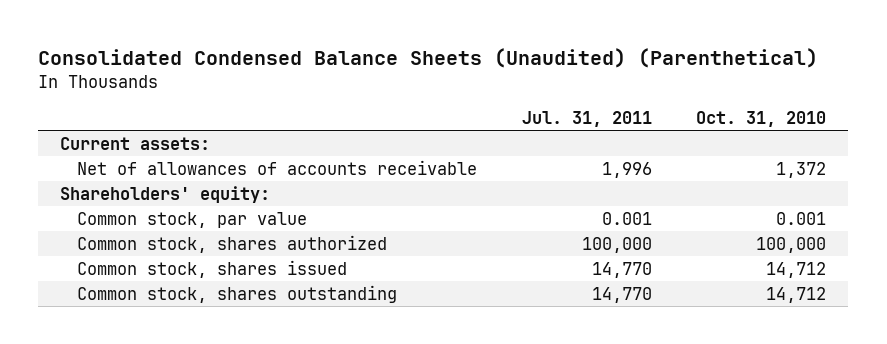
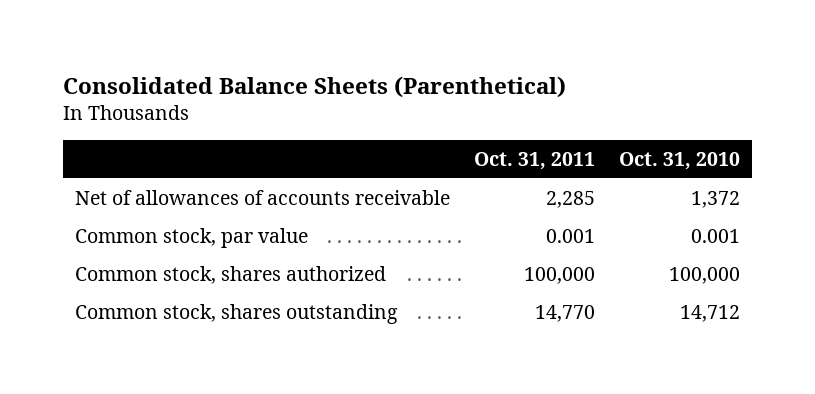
- Consolidated Condensed Balance Sheets (Unaudited) (Parenthetical)
+ Consolidated Balance Sheets (Parenthetical)
- | Jul. 31, 2011 | Oct. 31, 2010
+ | Oct. 31, 2011 | Oct. 31, 2010
- Current assets:
- Shareholders' equity:
- Common stock, shares issued | 14,770 | 14,712

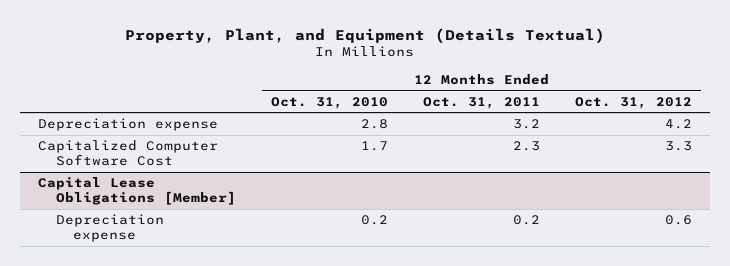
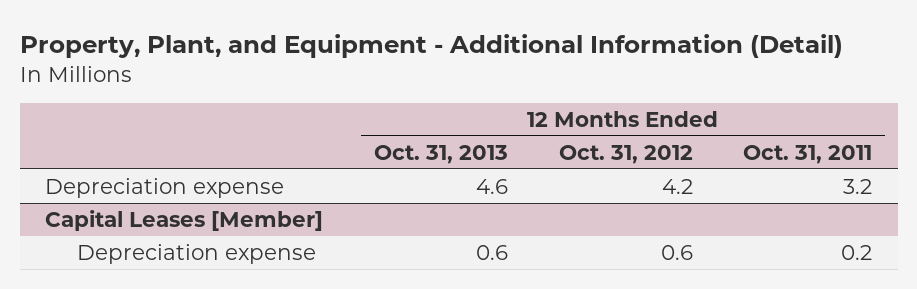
- Property, Plant, and Equipment (Details Textual)
+ Property, Plant, and Equipment - Additional Information (Detail)
- | 12 Months Ended Oct. 31, 2010 | 12 Months Ended Oct. 31, 2011 | 12 Months Ended Oct. 31, 2012
+ | 12 Months Ended Oct. 31, 2013 | 12 Months Ended Oct. 31, 2012 | 12 Months Ended Oct. 31, 2011
- Capitalized Computer Software Cost | 1.7 | 2.3 | 3.3
- Capital Lease Obligations [Member]
+ Capital Leases [Member]

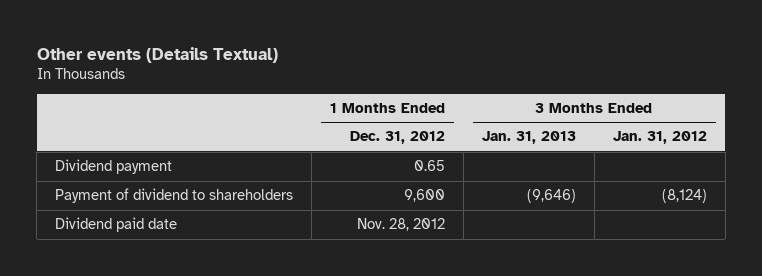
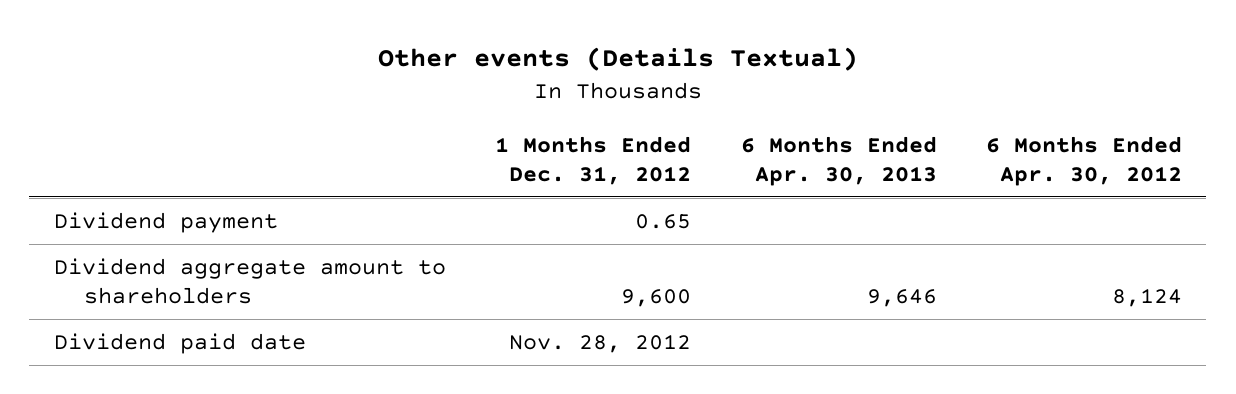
- | 1 Months Ended Dec. 31, 2012 | 3 Months Ended Jan. 31, 2013 | 3 Months Ended Jan. 31, 2012
+ | 1 Months Ended Dec. 31, 2012 | 6 Months Ended Apr. 30, 2013 | 6 Months Ended Apr. 30, 2012
- Payment of dividend to shareholders | 9,600 | (9,646) | (8,124)
+ Dividend aggregate amount to shareholders | 9,600 | 9,646 | 8,124

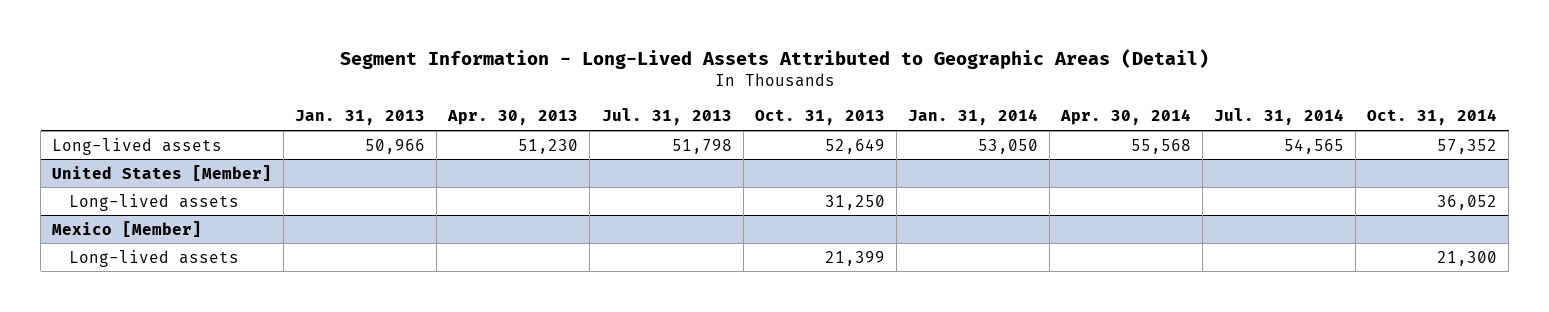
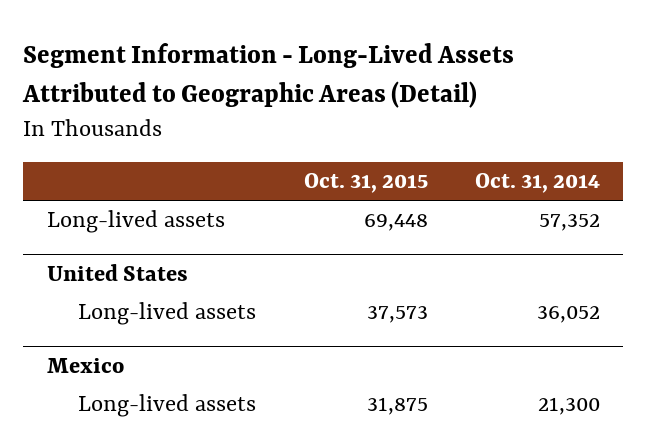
- | Jan. 31, 2013 | Apr. 30, 2013 | Jul. 31, 2013 | Oct. 31, 2013 | Jan. 31, 2014 | Apr. 30, 2014 | Jul. 31, 2014 | Oct. 31, 2014
+ | Oct. 31, 2015 | Oct. 31, 2014
- United States [Member]
+ United States
- Mexico [Member]
+ Mexico

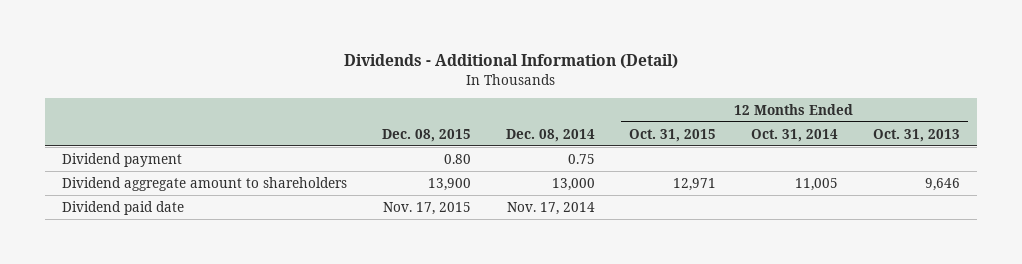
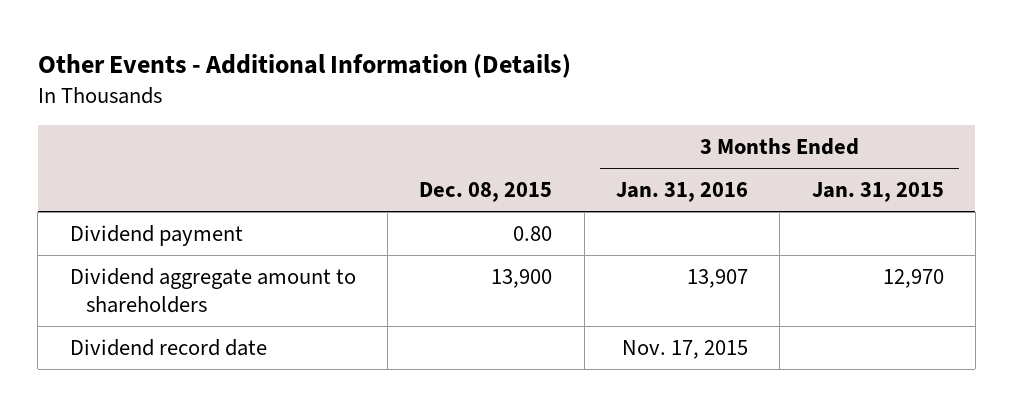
- Dividends - Additional Information (Detail)
+ Other Events - Additional Information (Details)
- | Dec. 08, 2015 | Dec. 08, 2014 | 12 Months Ended Oct. 31, 2015 | 12 Months Ended Oct. 31, 2014 | 12 Months Ended Oct. 31, 2013
+ | Dec. 08, 2015 | 3 Months Ended Jan. 31, 2016 | 3 Months Ended Jan. 31, 2015
- Dividend paid date | Nov. 17, 2015 | Nov. 17, 2014 | | |
+ Dividend record date | | Nov. 17, 2015 |

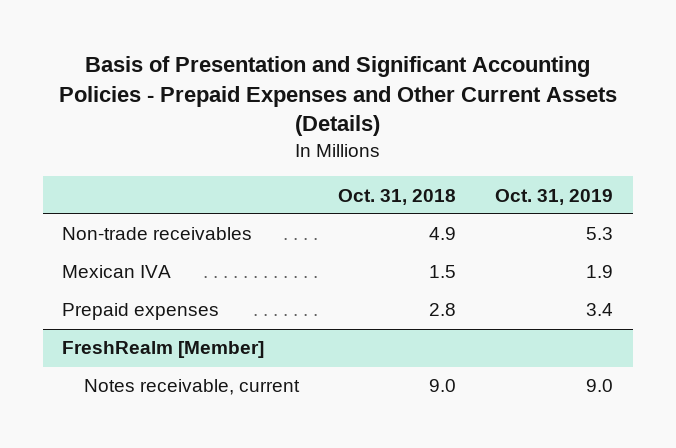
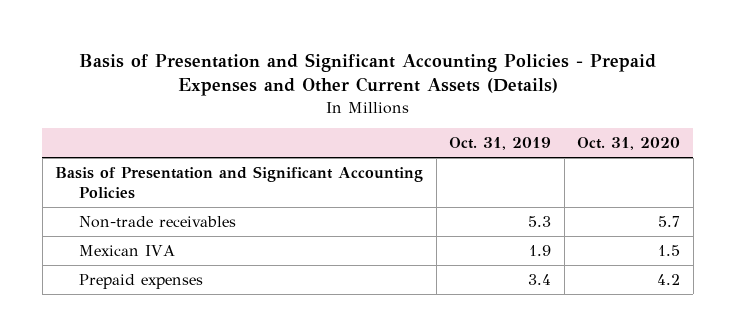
- | Oct. 31, 2018 | Oct. 31, 2019
+ | Oct. 31, 2019 | Oct. 31, 2020
+ Basis of Presentation and Significant Accounting Policies
- FreshRealm [Member]
- Notes receivable, current | 9.0 | 9.0

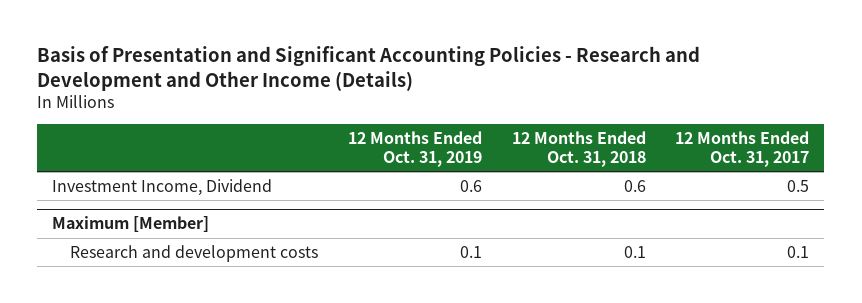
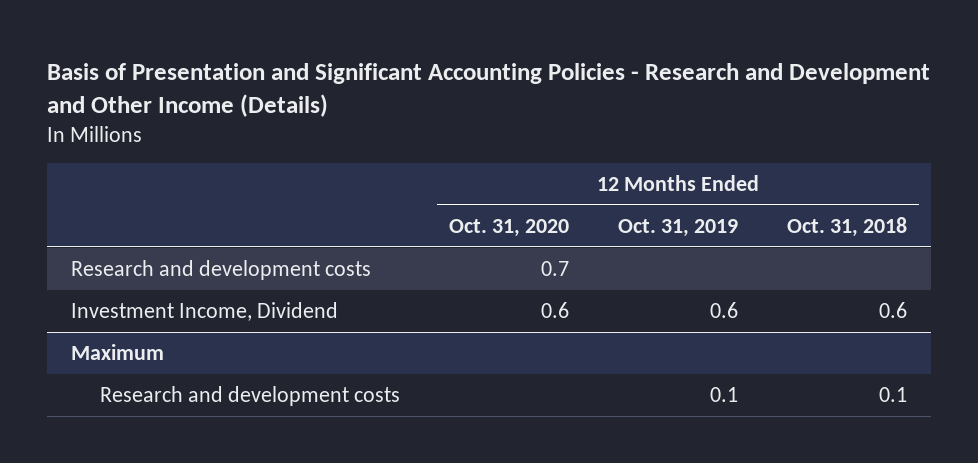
- | 12 Months Ended Oct. 31, 2019 | 12 Months Ended Oct. 31, 2018 | 12 Months Ended Oct. 31, 2017
+ | 12 Months Ended Oct. 31, 2020 | 12 Months Ended Oct. 31, 2019 | 12 Months Ended Oct. 31, 2018
+ Research and development costs | 0.7 | |
- Maximum [Member]
+ Maximum

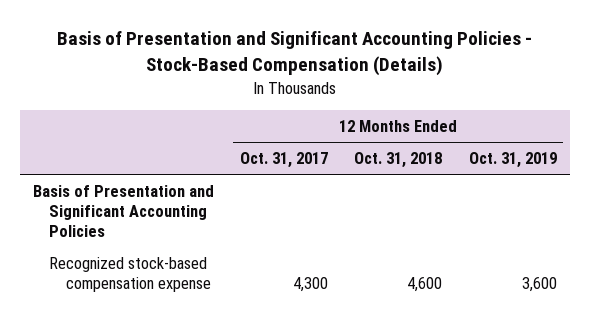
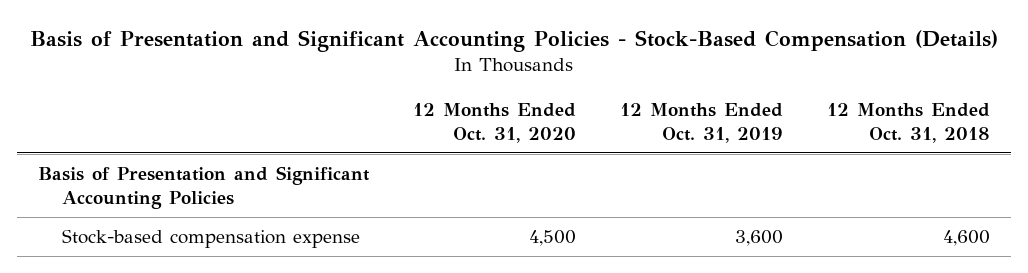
- | 12 Months Ended Oct. 31, 2017 | 12 Months Ended Oct. 31, 2018 | 12 Months Ended Oct. 31, 2019
+ | 12 Months Ended Oct. 31, 2020 | 12 Months Ended Oct. 31, 2019 | 12 Months Ended Oct. 31, 2018
- Recognized stock-based compensation expense | 4,300 | 4,600 | 3,600
+ Stock-based compensation expense | 4,500 | 3,600 | 4,600

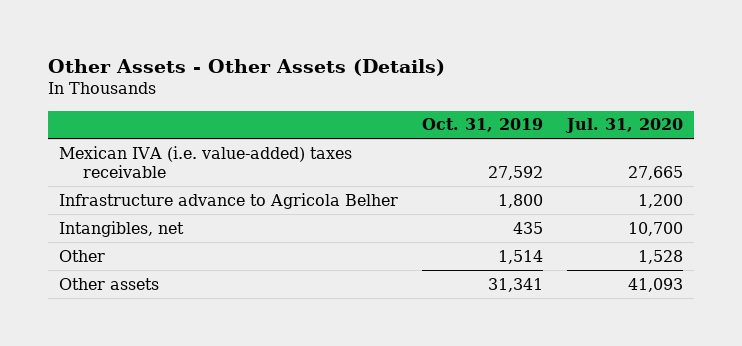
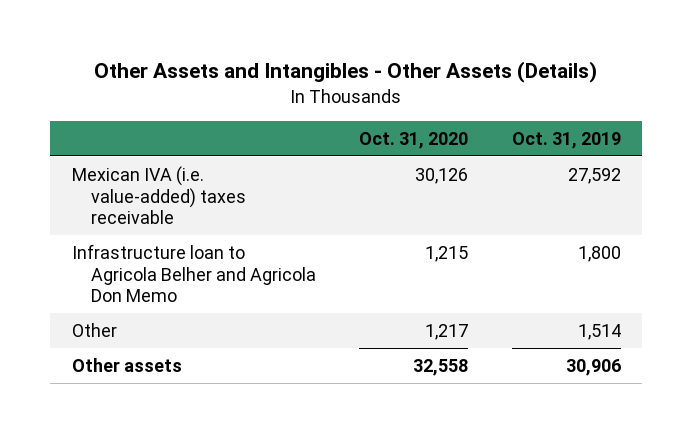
- Other Assets - Other Assets (Details)
+ Other Assets and Intangibles - Other Assets (Details)
- | Oct. 31, 2019 | Jul. 31, 2020
+ | Oct. 31, 2020 | Oct. 31, 2019
- Infrastructure advance to Agricola Belher | 1,800 | 1,200
- Intangibles, net | 435 | 10,700
+ Infrastructure loan to Agricola Belher and Agricola Don Memo | 1,215 | 1,800
- Other assets | 31,341 | 41,093
+ Other assets | 32,558 | 30,906

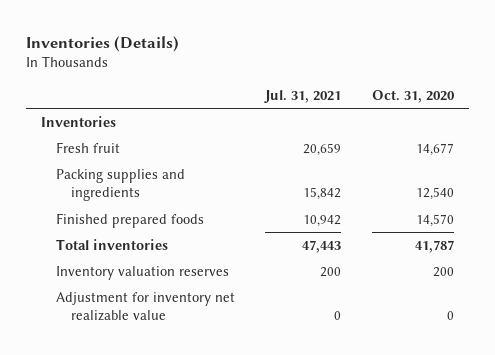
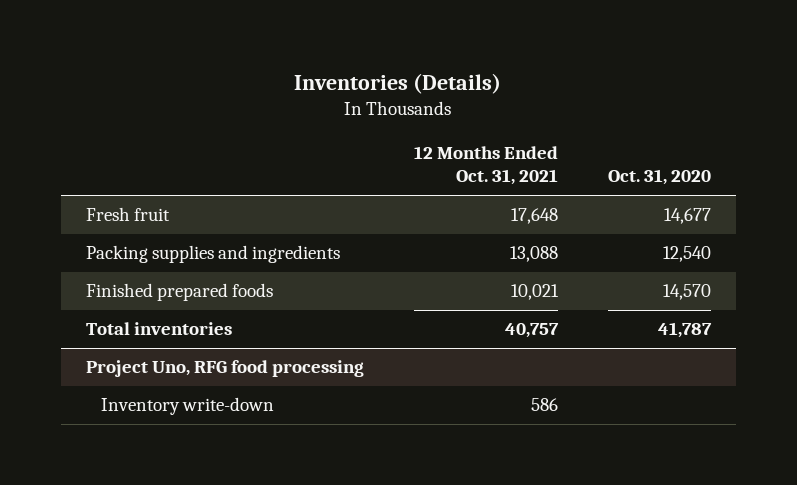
- | Jul. 31, 2021 | Oct. 31, 2020
+ | 12 Months Ended Oct. 31, 2021 | Oct. 31, 2020
- Inventories
- Inventory valuation reserves | 200 | 200
- Adjustment for inventory net realizable value | 0 | 0
+ Project Uno, RFG food processing
+ Inventory write-down | 586 |

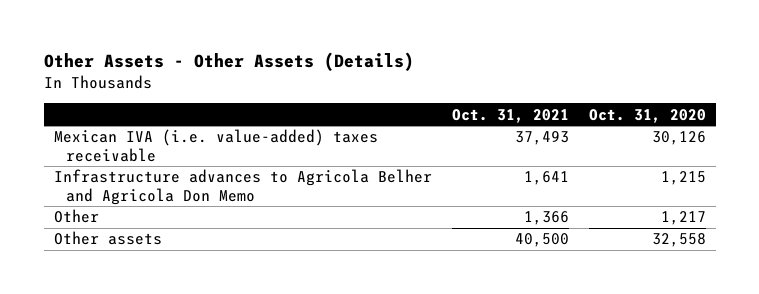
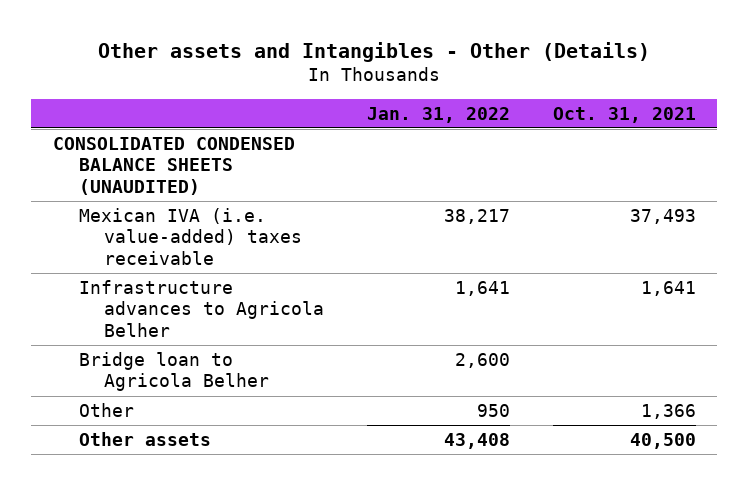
- Other Assets - Other Assets (Details)
+ Other assets and Intangibles - Other (Details)
- | Oct. 31, 2021 | Oct. 31, 2020
+ | Jan. 31, 2022 | Oct. 31, 2021
+ CONSOLIDATED CONDENSED BALANCE SHEETS (UNAUDITED)
- Infrastructure advances to Agricola Belher and Agricola Don Memo | 1,641 | 1,215
+ Infrastructure advances to Agricola Belher | 1,641 | 1,641
+ Bridge loan to Agricola Belher | 2,600 |

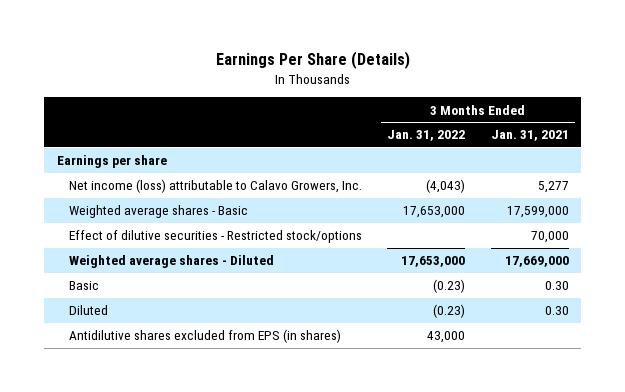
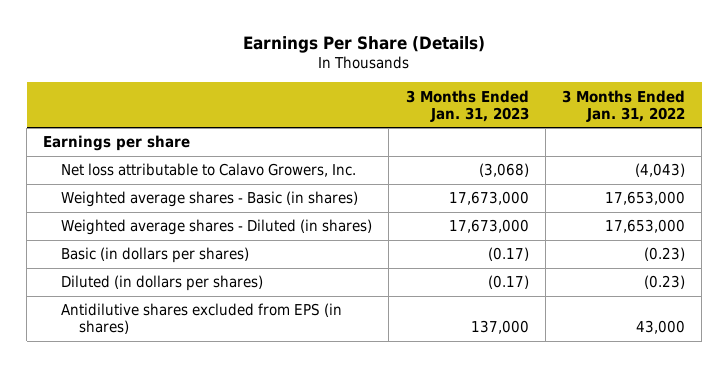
- | 3 Months Ended Jan. 31, 2022 | 3 Months Ended Jan. 31, 2021
+ | 3 Months Ended Jan. 31, 2023 | 3 Months Ended Jan. 31, 2022
- Net income (loss) attributable to Calavo Growers, Inc. | (4,043) | 5,277
- Weighted average shares - Basic | 17,653,000 | 17,599,000
- Effect of dilutive securities - Restricted stock/options | | 70,000
- Weighted average shares - Diluted | 17,653,000 | 17,669,000
- Basic | (0.23) | 0.30
- Diluted | (0.23) | 0.30
+ Net loss attributable to Calavo Growers, Inc. | (3,068) | (4,043)
+ Weighted average shares - Basic (in shares) | 17,673,000 | 17,653,000
+ Weighted average shares - Diluted (in shares) | 17,673,000 | 17,653,000
+ Basic (in dollars per shares) | (0.17) | (0.23)
+ Diluted (in dollars per shares) | (0.17) | (0.23)

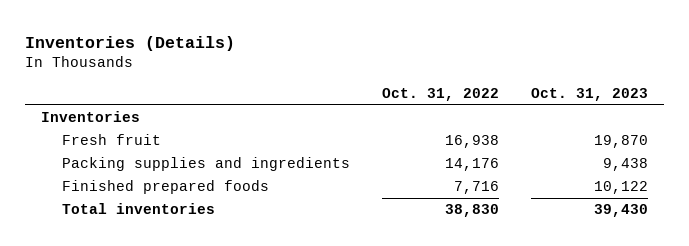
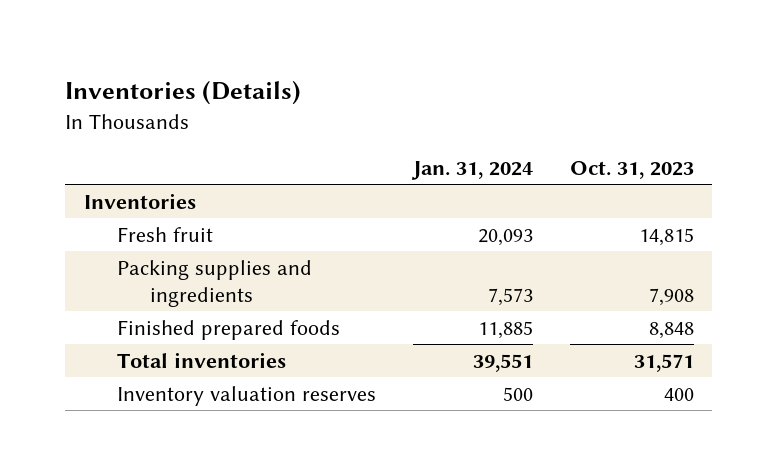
- | Oct. 31, 2022 | Oct. 31, 2023
+ | Jan. 31, 2024 | Oct. 31, 2023
- Fresh fruit | 16,938 | 19,870
- Packing supplies and ingredients | 14,176 | 9,438
- Finished prepared foods | 7,716 | 10,122
- Total inventories | 38,830 | 39,430
+ Fresh fruit | 20,093 | 14,815
+ Packing supplies and ingredients | 7,573 | 7,908
+ Finished prepared foods | 11,885 | 8,848
+ Total inventories | 39,551 | 31,571
+ Inventory valuation reserves | 500 | 400

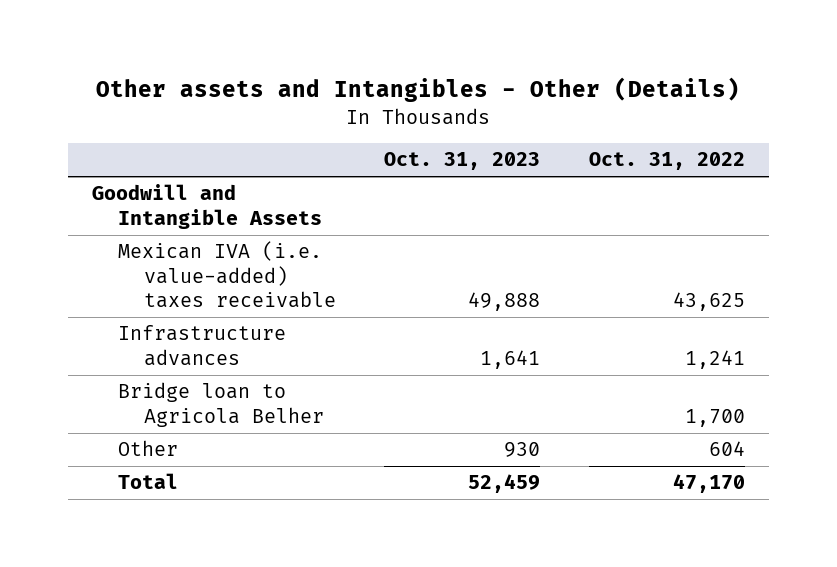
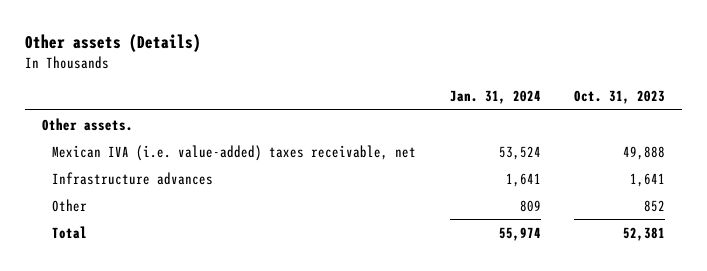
- Other assets and Intangibles - Other (Details)
+ Other assets (Details)
- | Oct. 31, 2023 | Oct. 31, 2022
+ | Jan. 31, 2024 | Oct. 31, 2023
- Goodwill and Intangible Assets
- Mexican IVA (i.e. value-added) taxes receivable | 49,888 | 43,625
+ Other assets.
+ Mexican IVA (i.e. value-added) taxes receivable, net | 53,524 | 49,888
- Bridge loan to Agricola Belher | | 1,700
- Other | 930 | 604
- Total | 52,459 | 47,170
+ Other | 809 | 852
+ Total | 55,974 | 52,381

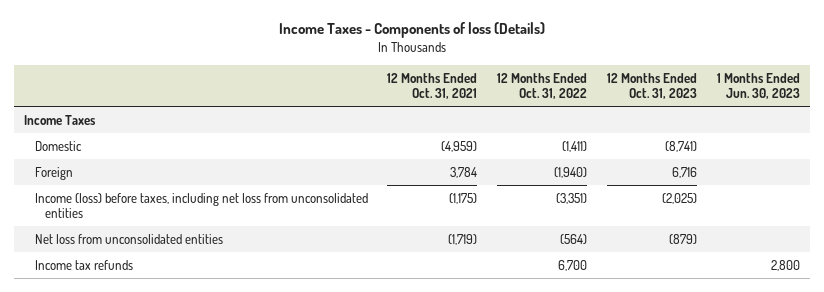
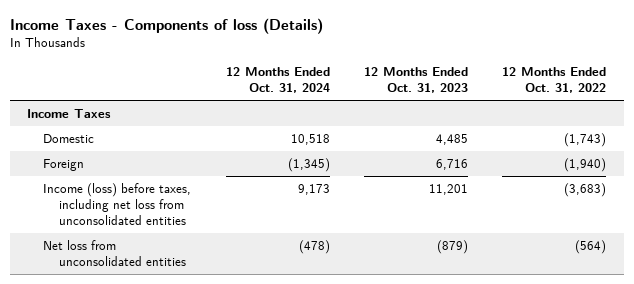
- | 12 Months Ended Oct. 31, 2021 | 12 Months Ended Oct. 31, 2022 | 12 Months Ended Oct. 31, 2023 | 1 Months Ended Jun. 30, 2023
+ | 12 Months Ended Oct. 31, 2024 | 12 Months Ended Oct. 31, 2023 | 12 Months Ended Oct. 31, 2022
- Domestic | (4,959) | (1,411) | (8,741) |
+ Domestic | 10,518 | 4,485 | (1,743)
- Income (loss) before taxes, including net loss from unconsolidated entities | (1,175) | (3,351) | (2,025) |
+ Income (loss) before taxes, including net loss from unconsolidated entities | 9,173 | 11,201 | (3,683)
- Income tax refunds | | 6,700 | | 2,800

